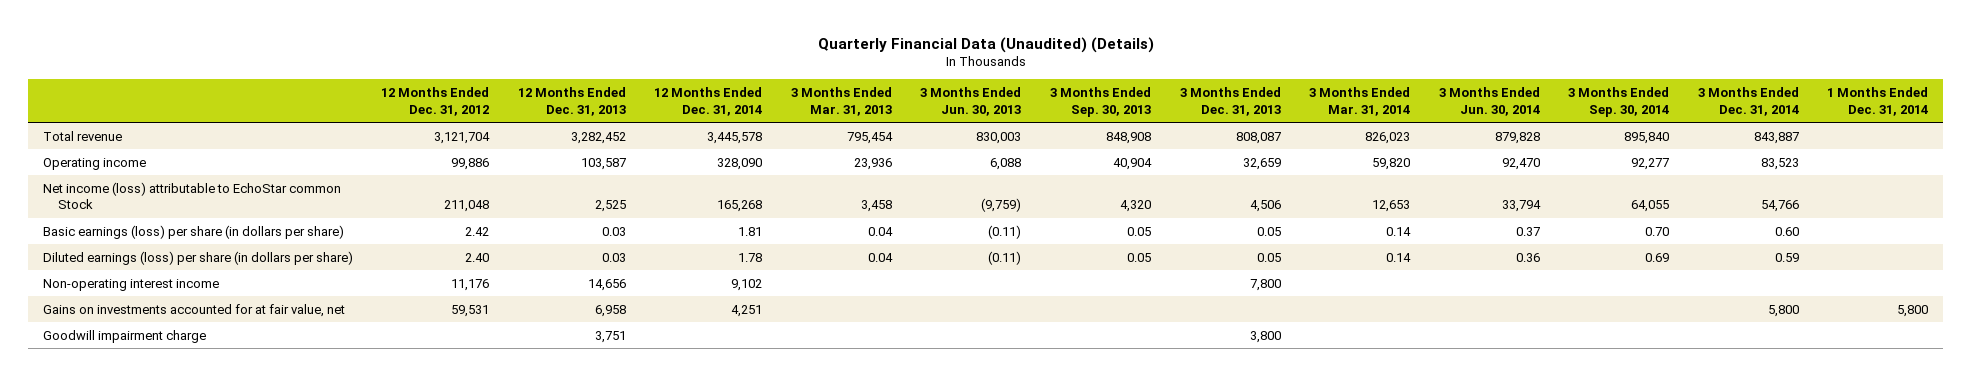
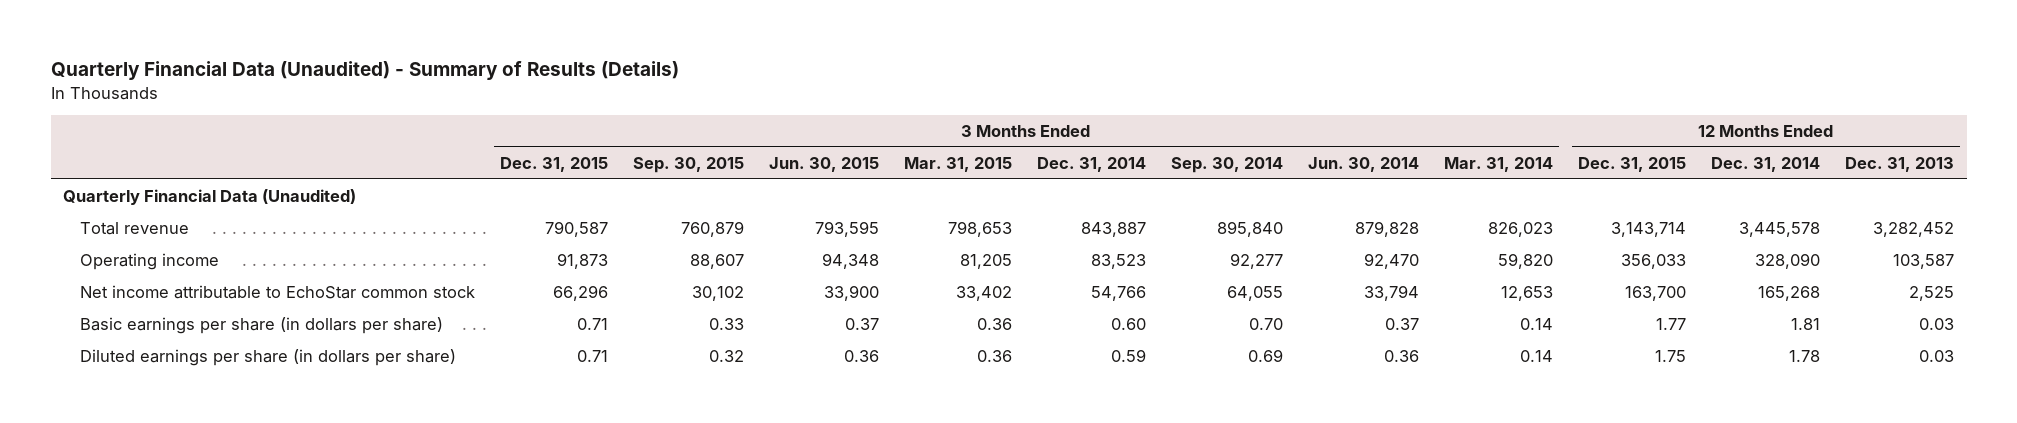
- Quarterly Financial Data (Unaudited) (Details)
+ Quarterly Financial Data (Unaudited) - Summary of Results (Details)
- | 12 Months Ended Dec. 31, 2012 | 12 Months Ended Dec. 31, 2013 | 12 Months Ended Dec. 31, 2014 | 3 Months Ended Mar. 31, 2013 | 3 Months Ended Jun. 30, 2013 | 3 Months Ended Sep. 30, 2013 | 3 Months Ended Dec. 31, 2013 | 3 Months Ended Mar. 31, 2014 | 3 Months Ended Jun. 30, 2014 | 3 Months Ended Sep. 30, 2014 | 3 Months Ended Dec. 31, 2014 | 1 Months Ended Dec. 31, 2014
+ | 3 Months Ended Dec. 31, 2015 | 3 Months Ended Sep. 30, 2015 | 3 Months Ended Jun. 30, 2015 | 3 Months Ended Mar. 31, 2015 | 3 Months Ended Dec. 31, 2014 | 3 Months Ended Sep. 30, 2014 | 3 Months Ended Jun. 30, 2014 | 3 Months Ended Mar. 31, 2014 | 12 Months Ended Dec. 31, 2015 | 12 Months Ended Dec. 31, 2014 | 12 Months Ended Dec. 31, 2013
+ Quarterly Financial Data (Unaudited)
- Net income (loss) attributable to EchoStar common Stock | 211,048 | 2,525 | 165,268 | 3,458 | (9,759) | 4,320 | 4,506 | 12,653 | 33,794 | 64,055 | 54,766 |
- Basic earnings (loss) per share (in dollars per share) | 2.42 | 0.03 | 1.81 | 0.04 | (0.11) | 0.05 | 0.05 | 0.14 | 0.37 | 0.70 | 0.60 |
- Diluted earnings (loss) per share (in dollars per share) | 2.40 | 0.03 | 1.78 | 0.04 | (0.11) | 0.05 | 0.05 | 0.14 | 0.36 | 0.69 | 0.59 |
- Non-operating interest income | 11,176 | 14,656 | 9,102 | | | | 7,800 | | | | |
- Gains on investments accounted for at fair value, net | 59,531 | 6,958 | 4,251 | | | | | | | | 5,800 | 5,800
- Goodwill impairment charge | | 3,751 | | | | | 3,800 | | | | |
+ Net income attributable to EchoStar common stock | 66,296 | 30,102 | 33,900 | 33,402 | 54,766 | 64,055 | 33,794 | 12,653 | 163,700 | 165,268 | 2,525
+ Basic earnings per share (in dollars per share) | 0.71 | 0.33 | 0.37 | 0.36 | 0.60 | 0.70 | 0.37 | 0.14 | 1.77 | 1.81 | 0.03
+ Diluted earnings per share (in dollars per share) | 0.71 | 0.32 | 0.36 | 0.36 | 0.59 | 0.69 | 0.36 | 0.14 | 1.75 | 1.78 | 0.03

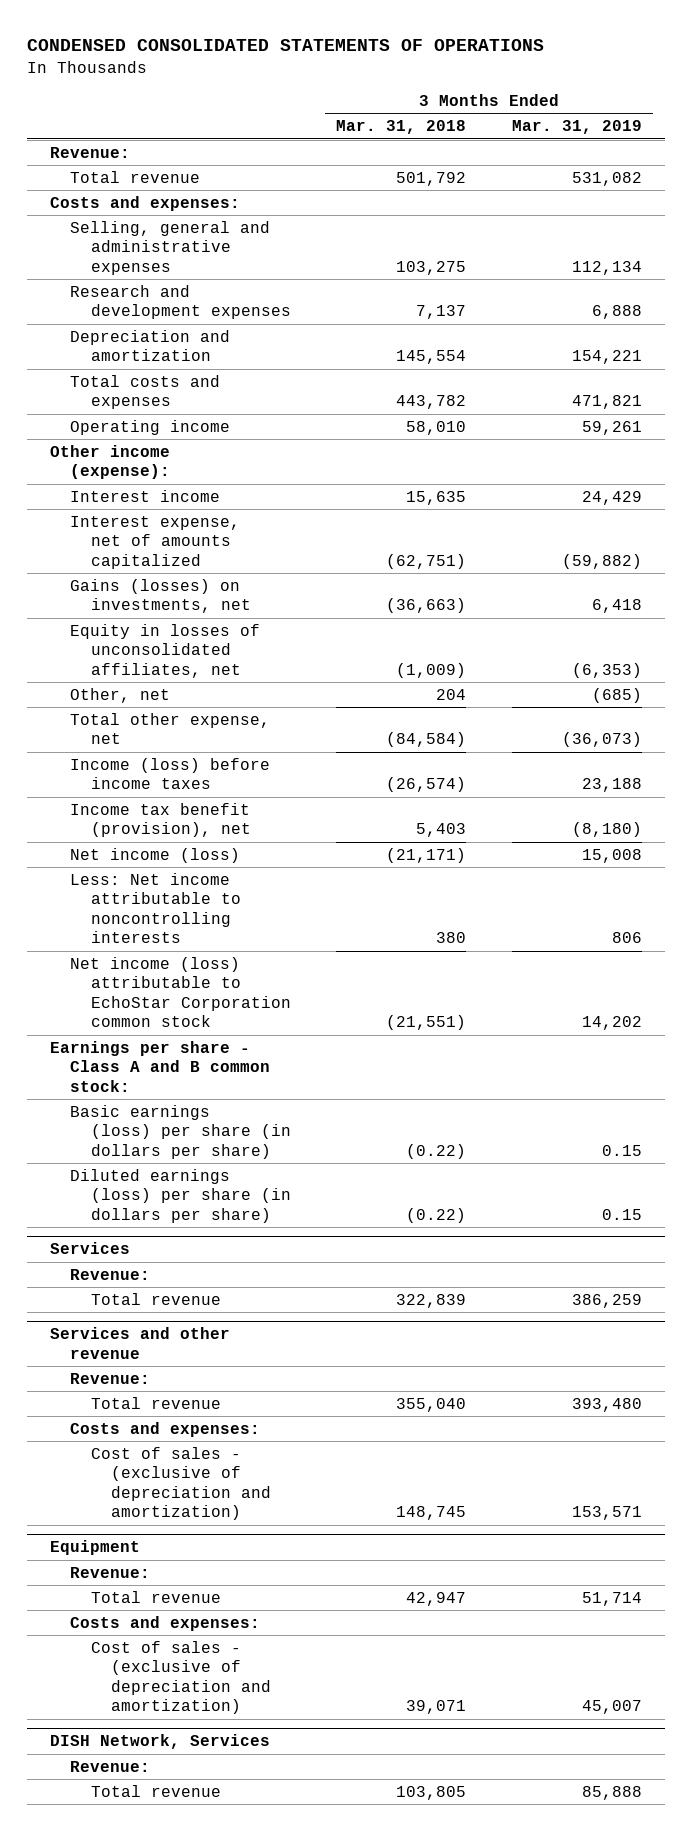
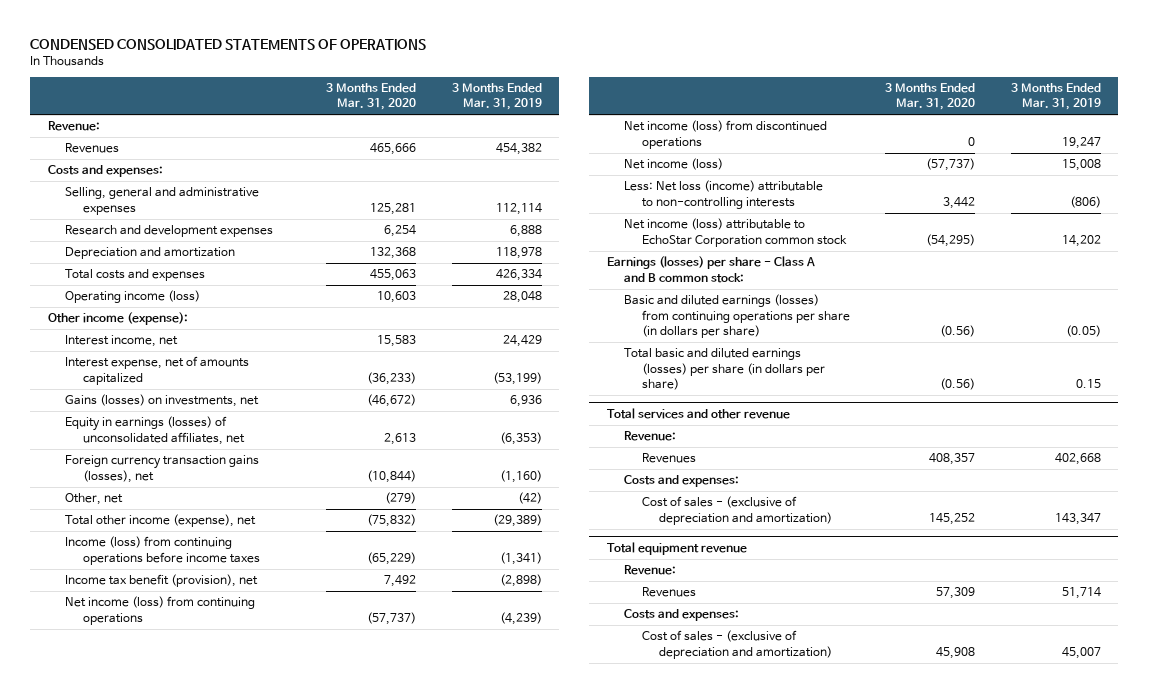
- | 3 Months Ended Mar. 31, 2018 | 3 Months Ended Mar. 31, 2019
+ | 3 Months Ended Mar. 31, 2020 | 3 Months Ended Mar. 31, 2019
- Total revenue | 501,792 | 531,082
+ Revenues | 465,666 | 454,382
- Selling, general and administrative expenses | 103,275 | 112,134
+ Selling, general and administrative expenses | 125,281 | 112,114
- Depreciation and amortization | 145,554 | 154,221
- Total costs and expenses | 443,782 | 471,821
- Operating income | 58,010 | 59,261
+ Depreciation and amortization | 132,368 | 118,978
+ Total costs and expenses | 455,063 | 426,334
+ Operating income (loss) | 10,603 | 28,048
- Interest income | 15,635 | 24,429
- Interest expense, net of amounts capitalized | (62,751) | (59,882)
- Gains (losses) on investments, net | (36,663) | 6,418
- Equity in losses of unconsolidated affiliates, net | (1,009) | (6,353)
- Other, net | 204 | (685)
- Total other expense, net | (84,584) | (36,073)
- Income (loss) before income taxes | (26,574) | 23,188
- Income tax benefit (provision), net | 5,403 | (8,180)
+ Interest income, net | 15,583 | 24,429
+ Interest expense, net of amounts capitalized | (36,233) | (53,199)
+ Gains (losses) on investments, net | (46,672) | 6,936
+ Equity in earnings (losses) of unconsolidated affiliates, net | 2,613 | (6,353)
+ Foreign currency transaction gains (losses), net | (10,844) | (1,160)
+ Other, net | (279) | (42)
+ Total other income (expense), net | (75,832) | (29,389)
+ Income (loss) from continuing operations before income taxes | (65,229) | (1,341)
+ Income tax benefit (provision), net | 7,492 | (2,898)
+ Net income (loss) from continuing operations | (57,737) | (4,239)
+ Net income (loss) from discontinued operations | 0 | 19,247
- Less: Net income attributable to noncontrolling interests | 380 | 806
+ Less: Net loss (income) attributable to non-controlling interests | 3,442 | (806)
- Earnings per share - Class A and B common stock:
- Basic earnings (loss) per share (in dollars per share) | (0.22) | 0.15
- Diluted earnings (loss) per share (in dollars per share) | (0.22) | 0.15
- Services
- Revenue:
- Total revenue | 322,839 | 386,259
- Services and other revenue
+ Earnings (losses) per share - Class A and B common stock:
+ Basic and diluted earnings (losses) from continuing operations per share (in dollars per share) | (0.56) | (0.05)
+ Total basic and diluted earnings (losses) per share (in dollars per share) | (0.56) | 0.15
+ Total services and other revenue
- Total revenue | 355,040 | 393,480
+ Revenues | 408,357 | 402,668
- Cost of sales - (exclusive of depreciation and amortization) | 148,745 | 153,571
- Equipment
+ Cost of sales - (exclusive of depreciation and amortization) | 145,252 | 143,347
+ Total equipment revenue
- Total revenue | 42,947 | 51,714
+ Revenues | 57,309 | 51,714
- DISH Network, Services
- Revenue:
- Total revenue | 103,805 | 85,888

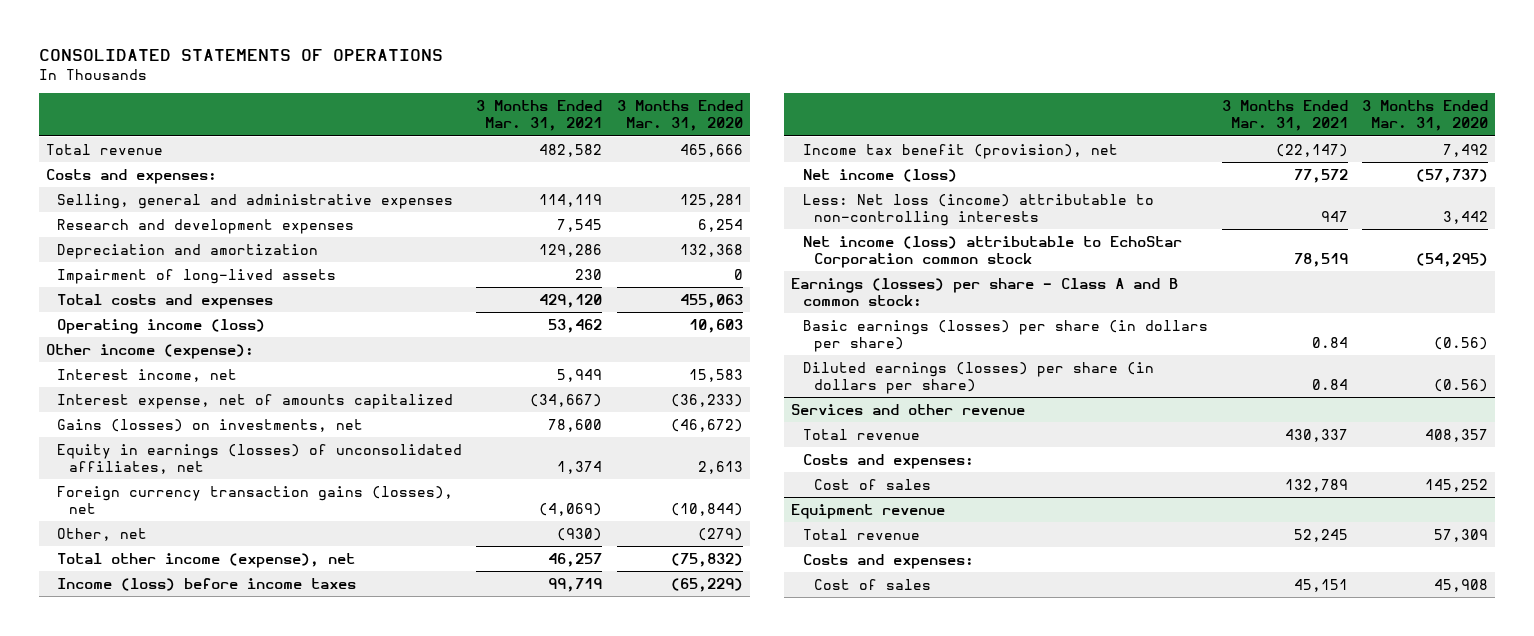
- CONDENSED CONSOLIDATED STATEMENTS OF OPERATIONS
+ CONSOLIDATED STATEMENTS OF OPERATIONS
- | 3 Months Ended Mar. 31, 2020 | 3 Months Ended Mar. 31, 2019
+ | 3 Months Ended Mar. 31, 2021 | 3 Months Ended Mar. 31, 2020
- Revenue:
- Revenues | 465,666 | 454,382
+ Total revenue | 482,582 | 465,666
+ Impairment of long-lived assets | 230 | 0
- Income (loss) from continuing operations before income taxes | (65,229) | (1,341)
+ Income (loss) before income taxes | 99,719 | (65,229)
- Net income (loss) from continuing operations | (57,737) | (4,239)
- Net income (loss) from discontinued operations | 0 | 19,247
- Basic and diluted earnings (losses) from continuing operations per share (in dollars per share) | (0.56) | (0.05)
- Total basic and diluted earnings (losses) per share (in dollars per share) | (0.56) | 0.15
- Total services and other revenue
- Revenue:
- Revenues | 408,357 | 402,668
+ Basic earnings (losses) per share (in dollars per share) | 0.84 | (0.56)
+ Diluted earnings (losses) per share (in dollars per share) | 0.84 | (0.56)
+ Services and other revenue
+ Total revenue | 430,337 | 408,357
- Cost of sales - (exclusive of depreciation and amortization) | 145,252 | 143,347
- Total equipment revenue
- Revenue:
- Revenues | 57,309 | 51,714
+ Cost of sales | 132,789 | 145,252
+ Equipment revenue
+ Total revenue | 52,245 | 57,309
- Cost of sales - (exclusive of depreciation and amortization) | 45,908 | 45,007
+ Cost of sales | 45,151 | 45,908

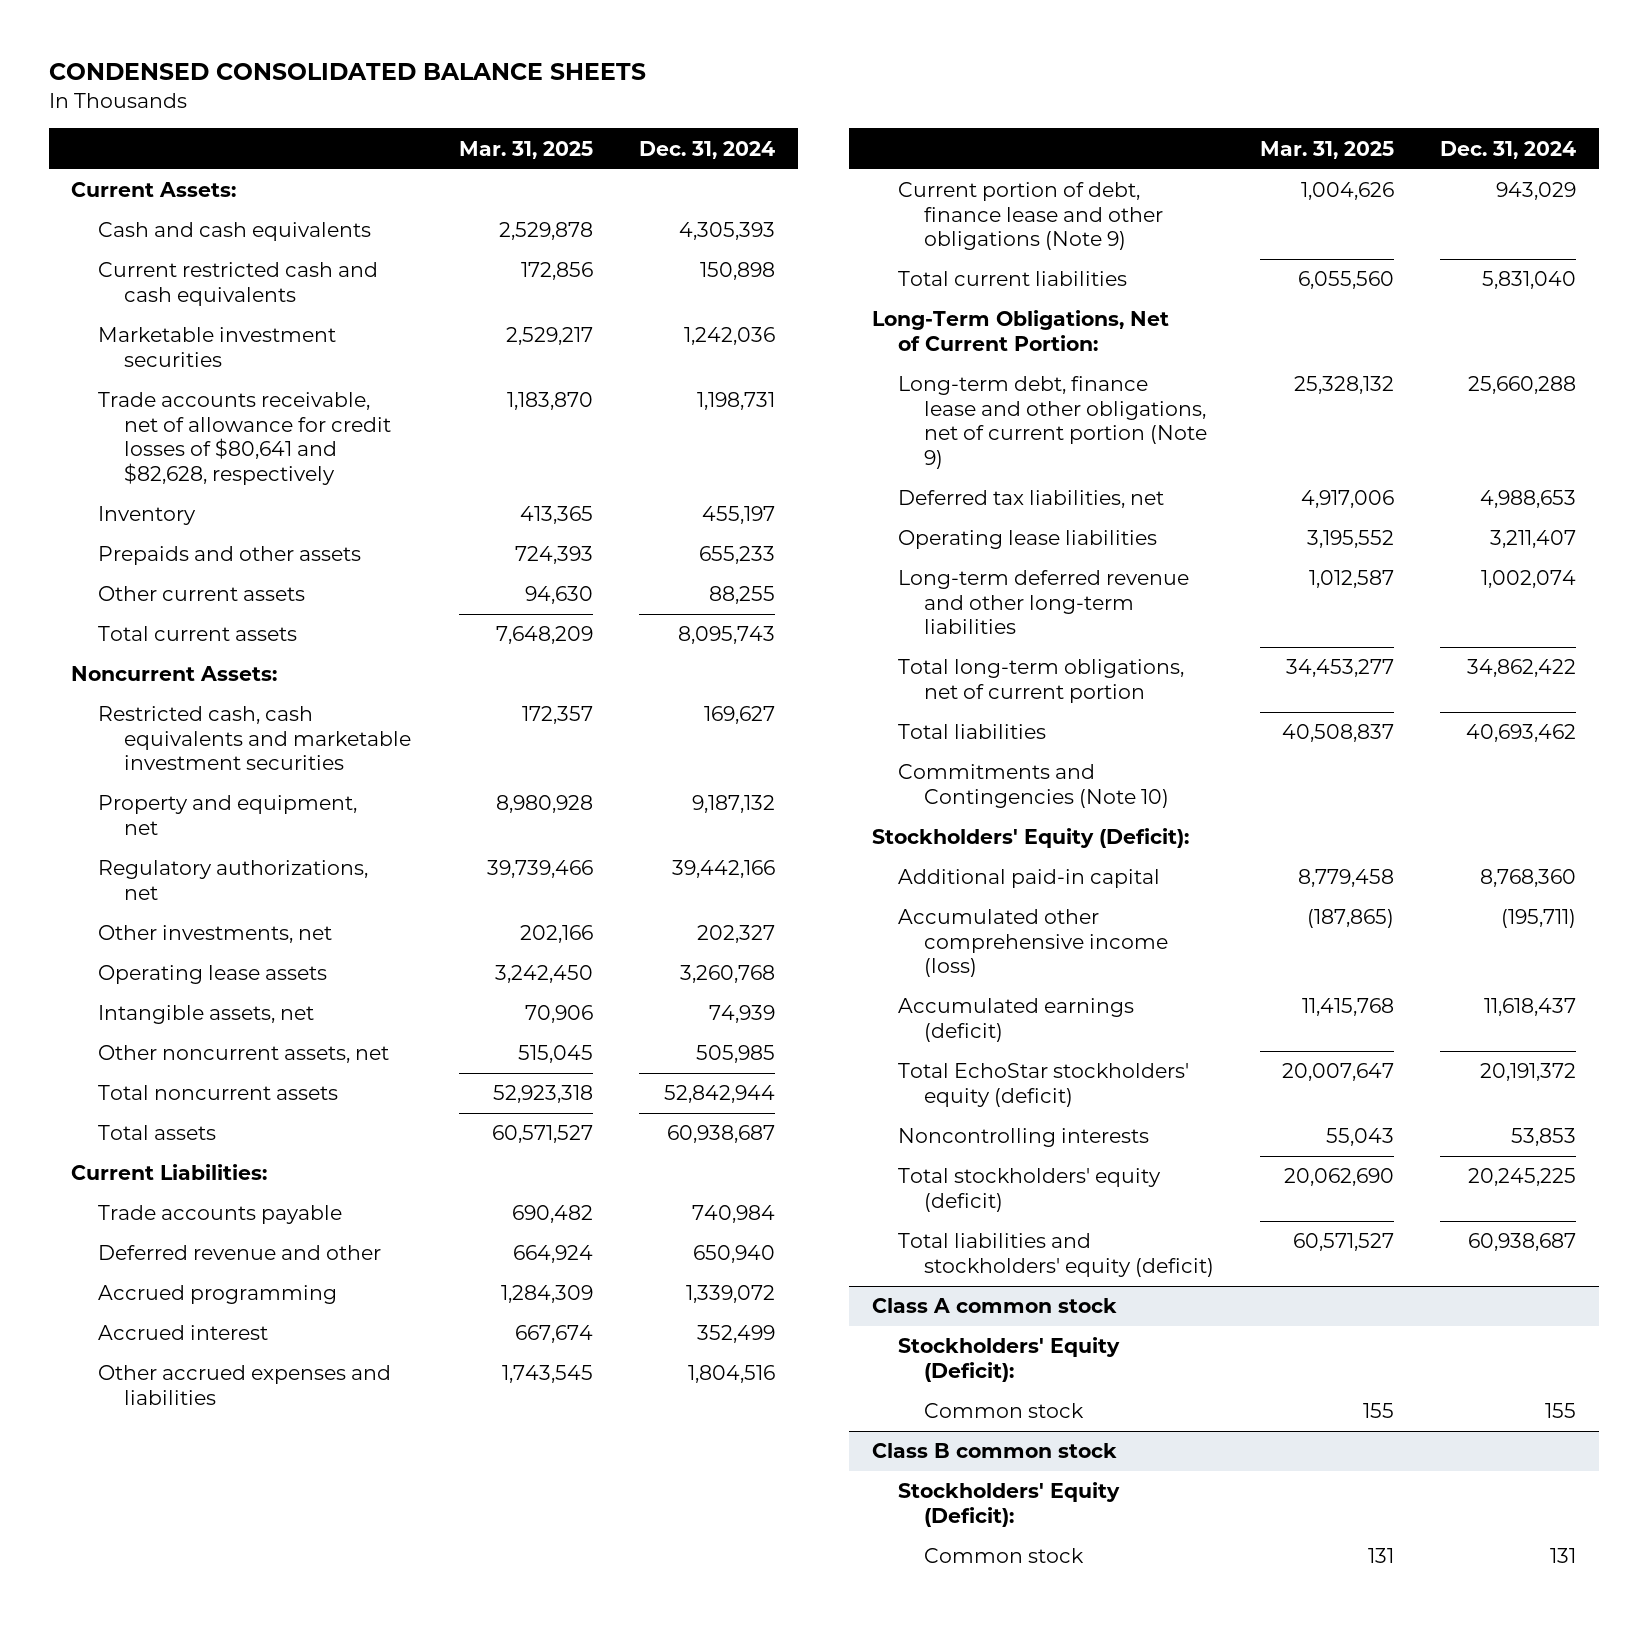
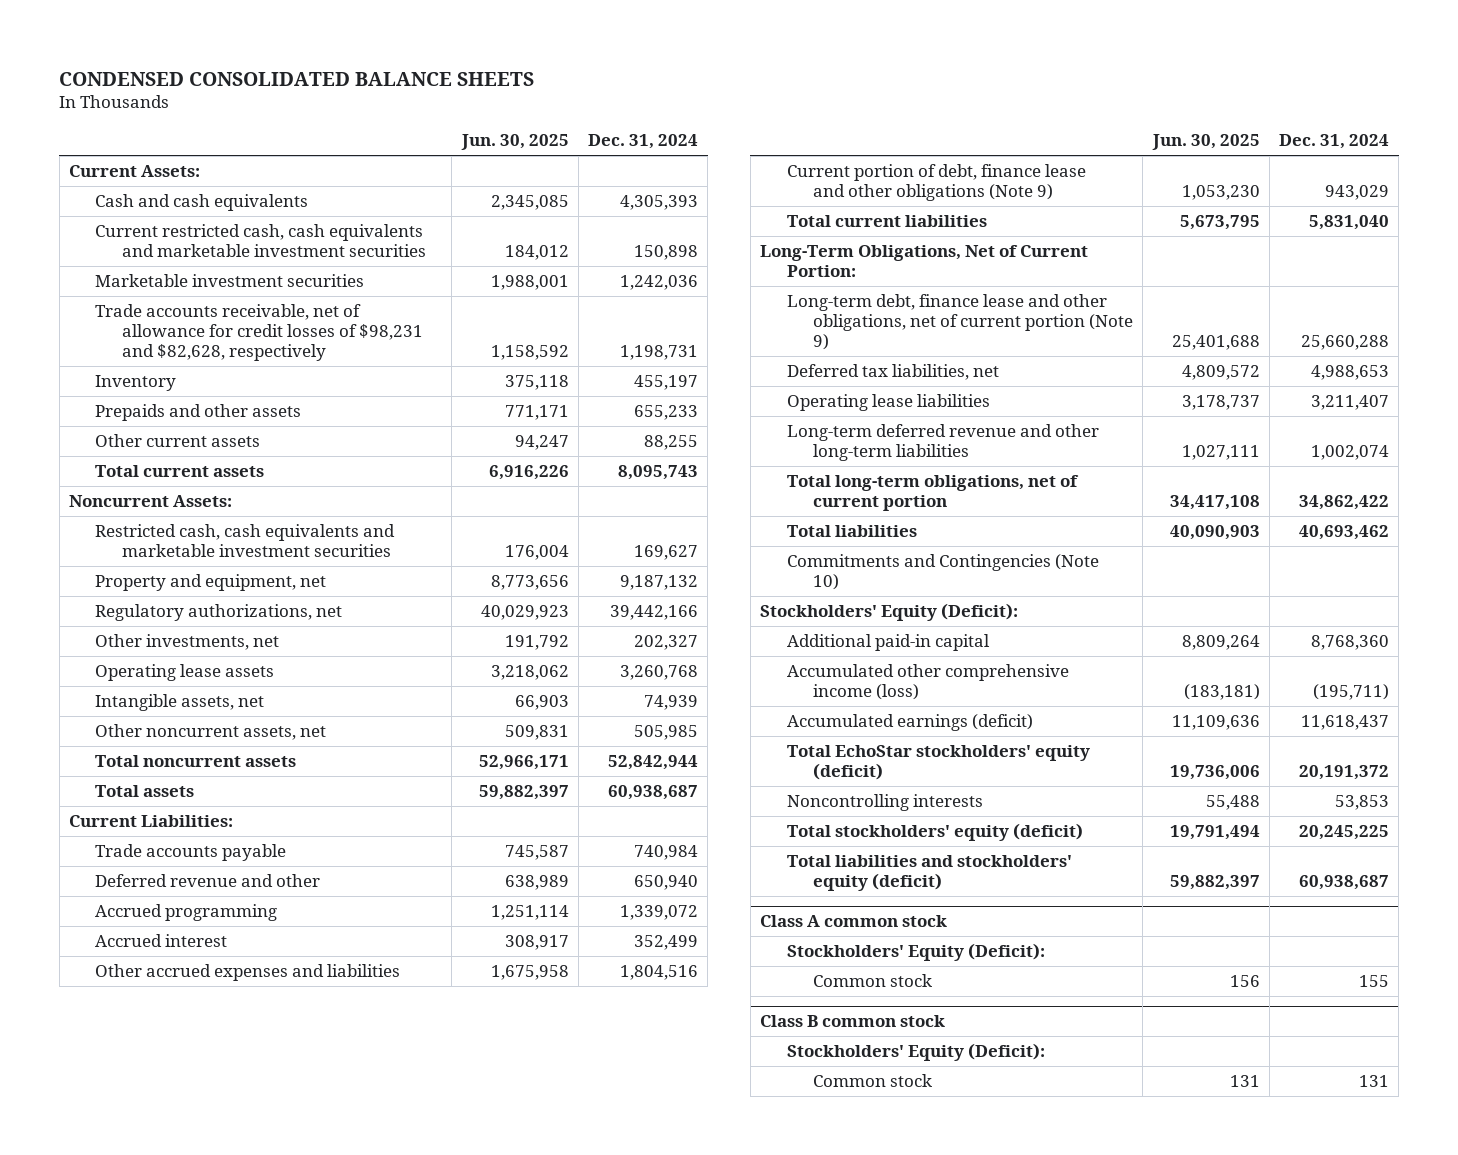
- | Mar. 31, 2025 | Dec. 31, 2024
+ | Jun. 30, 2025 | Dec. 31, 2024
- Current restricted cash and cash equivalents | 172,856 | 150,898
+ Current restricted cash, cash equivalents and marketable investment securities | 184,012 | 150,898
- Trade accounts receivable, net of allowance for credit losses of $80,641 and $82,628, respectively | 1,183,870 | 1,198,731
+ Trade accounts receivable, net of allowance for credit losses of $98,231 and $82,628, respectively | 1,158,592 | 1,198,731

